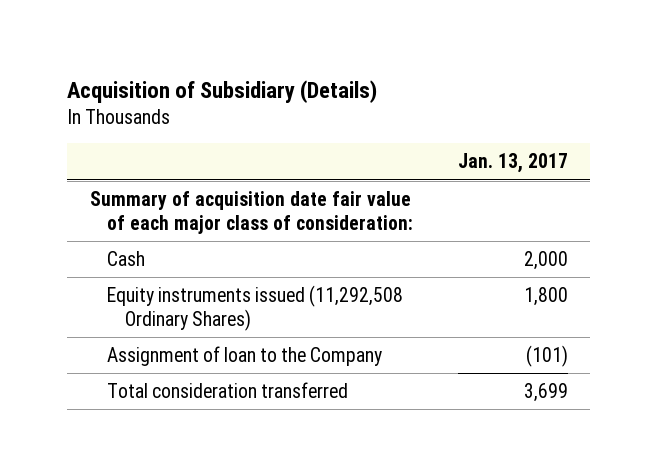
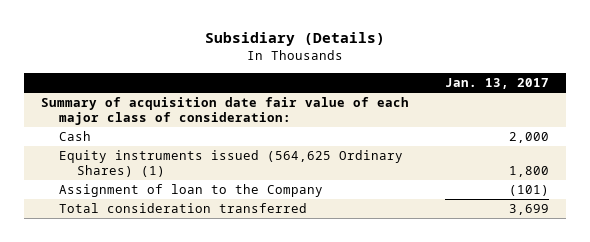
- Acquisition of Subsidiary (Details)
+ Subsidiary (Details)
- Equity instruments issued (11,292,508 Ordinary Shares) | 1,800
+ Equity instruments issued (564,625 Ordinary Shares) (1) | 1,800

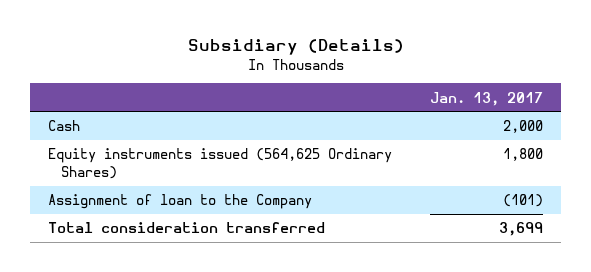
- Summary of acquisition date fair value of each major class of consideration:
- Equity instruments issued (564,625 Ordinary Shares) (1) | 1,800
+ Equity instruments issued (564,625 Ordinary Shares) | 1,800

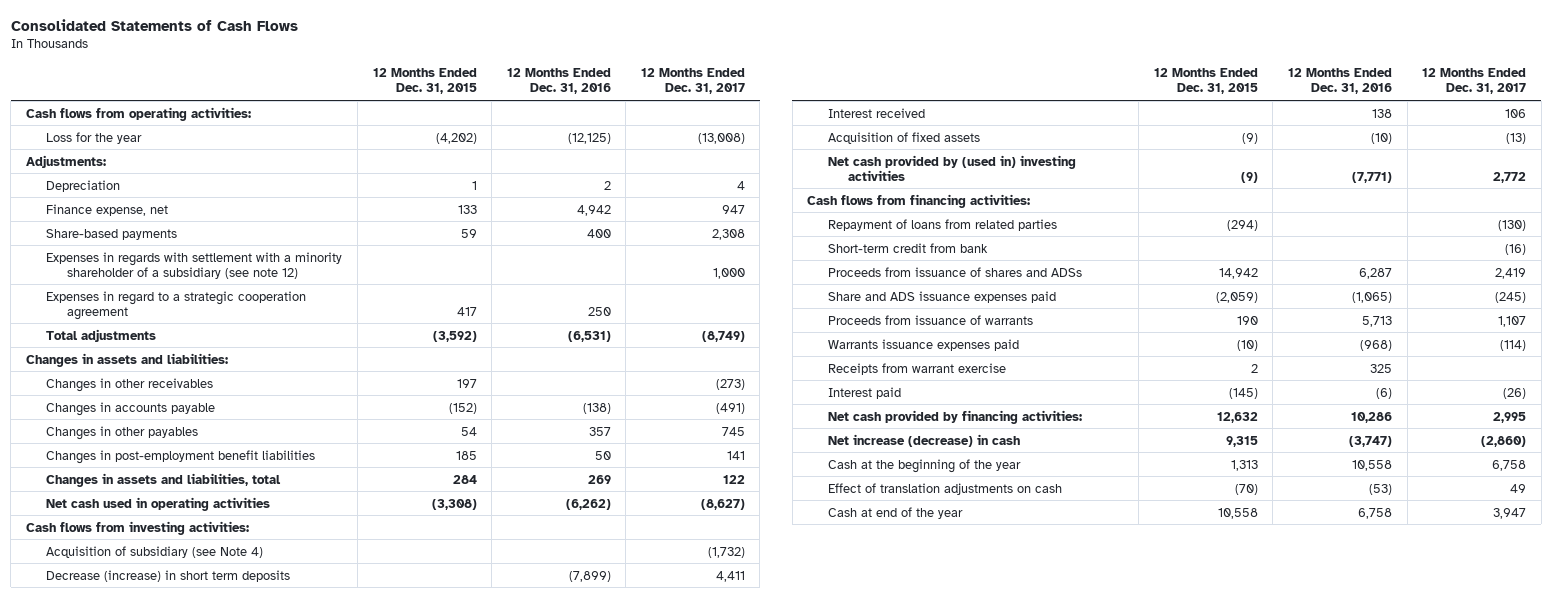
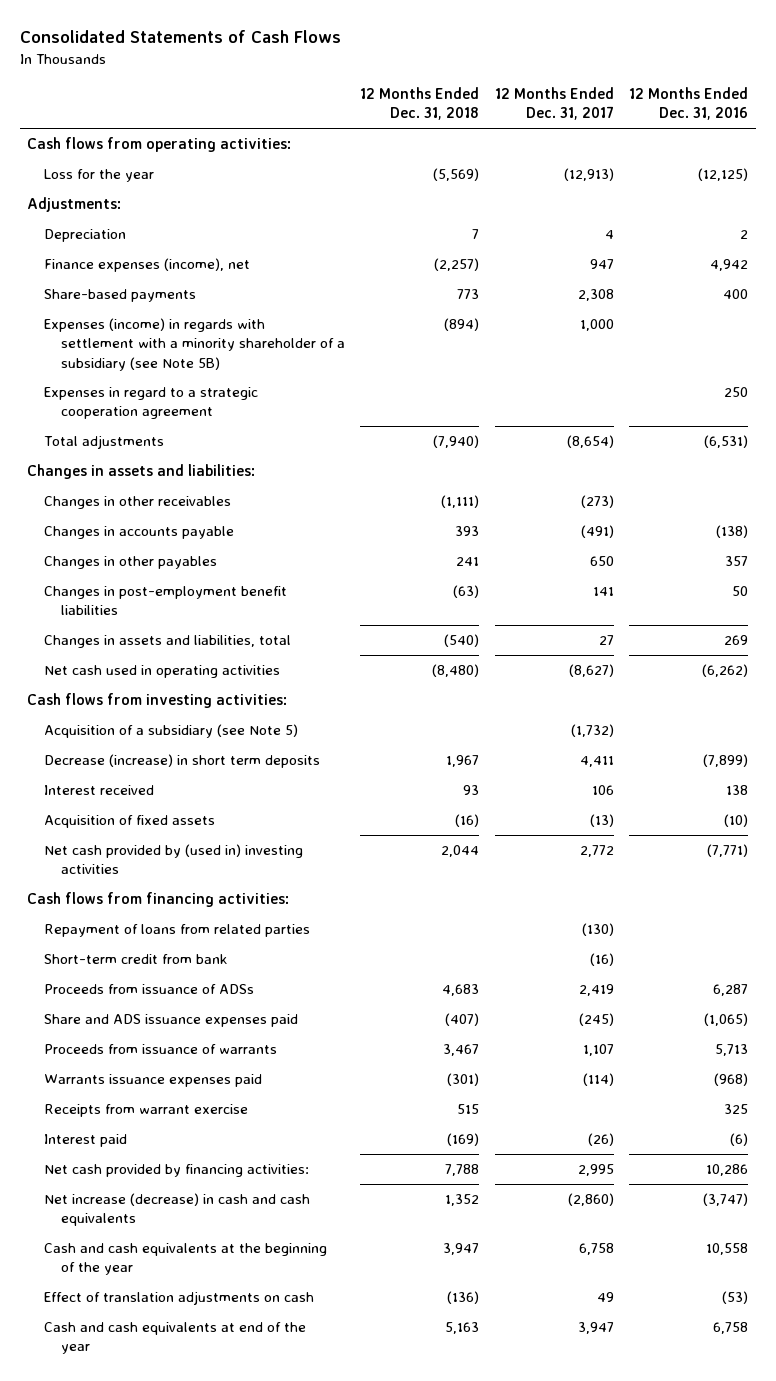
- | 12 Months Ended Dec. 31, 2015 | 12 Months Ended Dec. 31, 2016 | 12 Months Ended Dec. 31, 2017
+ | 12 Months Ended Dec. 31, 2018 | 12 Months Ended Dec. 31, 2017 | 12 Months Ended Dec. 31, 2016
- Loss for the year | (4,202) | (12,125) | (13,008)
+ Loss for the year | (5,569) | (12,913) | (12,125)
- Finance expense, net | 133 | 4,942 | 947
+ Finance expenses (income), net | (2,257) | 947 | 4,942
- Expenses in regards with settlement with a minority shareholder of a subsidiary (see note 12) | | | 1,000
+ Expenses (income) in regards with settlement with a minority shareholder of a subsidiary (see Note 5B) | (894) | 1,000 |
- Total adjustments | (3,592) | (6,531) | (8,749)
+ Total adjustments | (7,940) | (8,654) | (6,531)
- Changes in other payables | 54 | 357 | 745
+ Changes in other payables | 241 | 650 | 357
- Changes in assets and liabilities, total | 284 | 269 | 122
+ Changes in assets and liabilities, total | (540) | 27 | 269
- Acquisition of subsidiary (see Note 4) | | | (1,732)
+ Acquisition of a subsidiary (see Note 5) | | (1,732) |
- Proceeds from issuance of shares and ADSs | 14,942 | 6,287 | 2,419
+ Proceeds from issuance of ADSs | 4,683 | 2,419 | 6,287
- Net increase (decrease) in cash | 9,315 | (3,747) | (2,860)
- Cash at the beginning of the year | 1,313 | 10,558 | 6,758
+ Net increase (decrease) in cash and cash equivalents | 1,352 | (2,860) | (3,747)
+ Cash and cash equivalents at the beginning of the year | 3,947 | 6,758 | 10,558
- Cash at end of the year | 10,558 | 6,758 | 3,947
+ Cash and cash equivalents at end of the year | 5,163 | 3,947 | 6,758

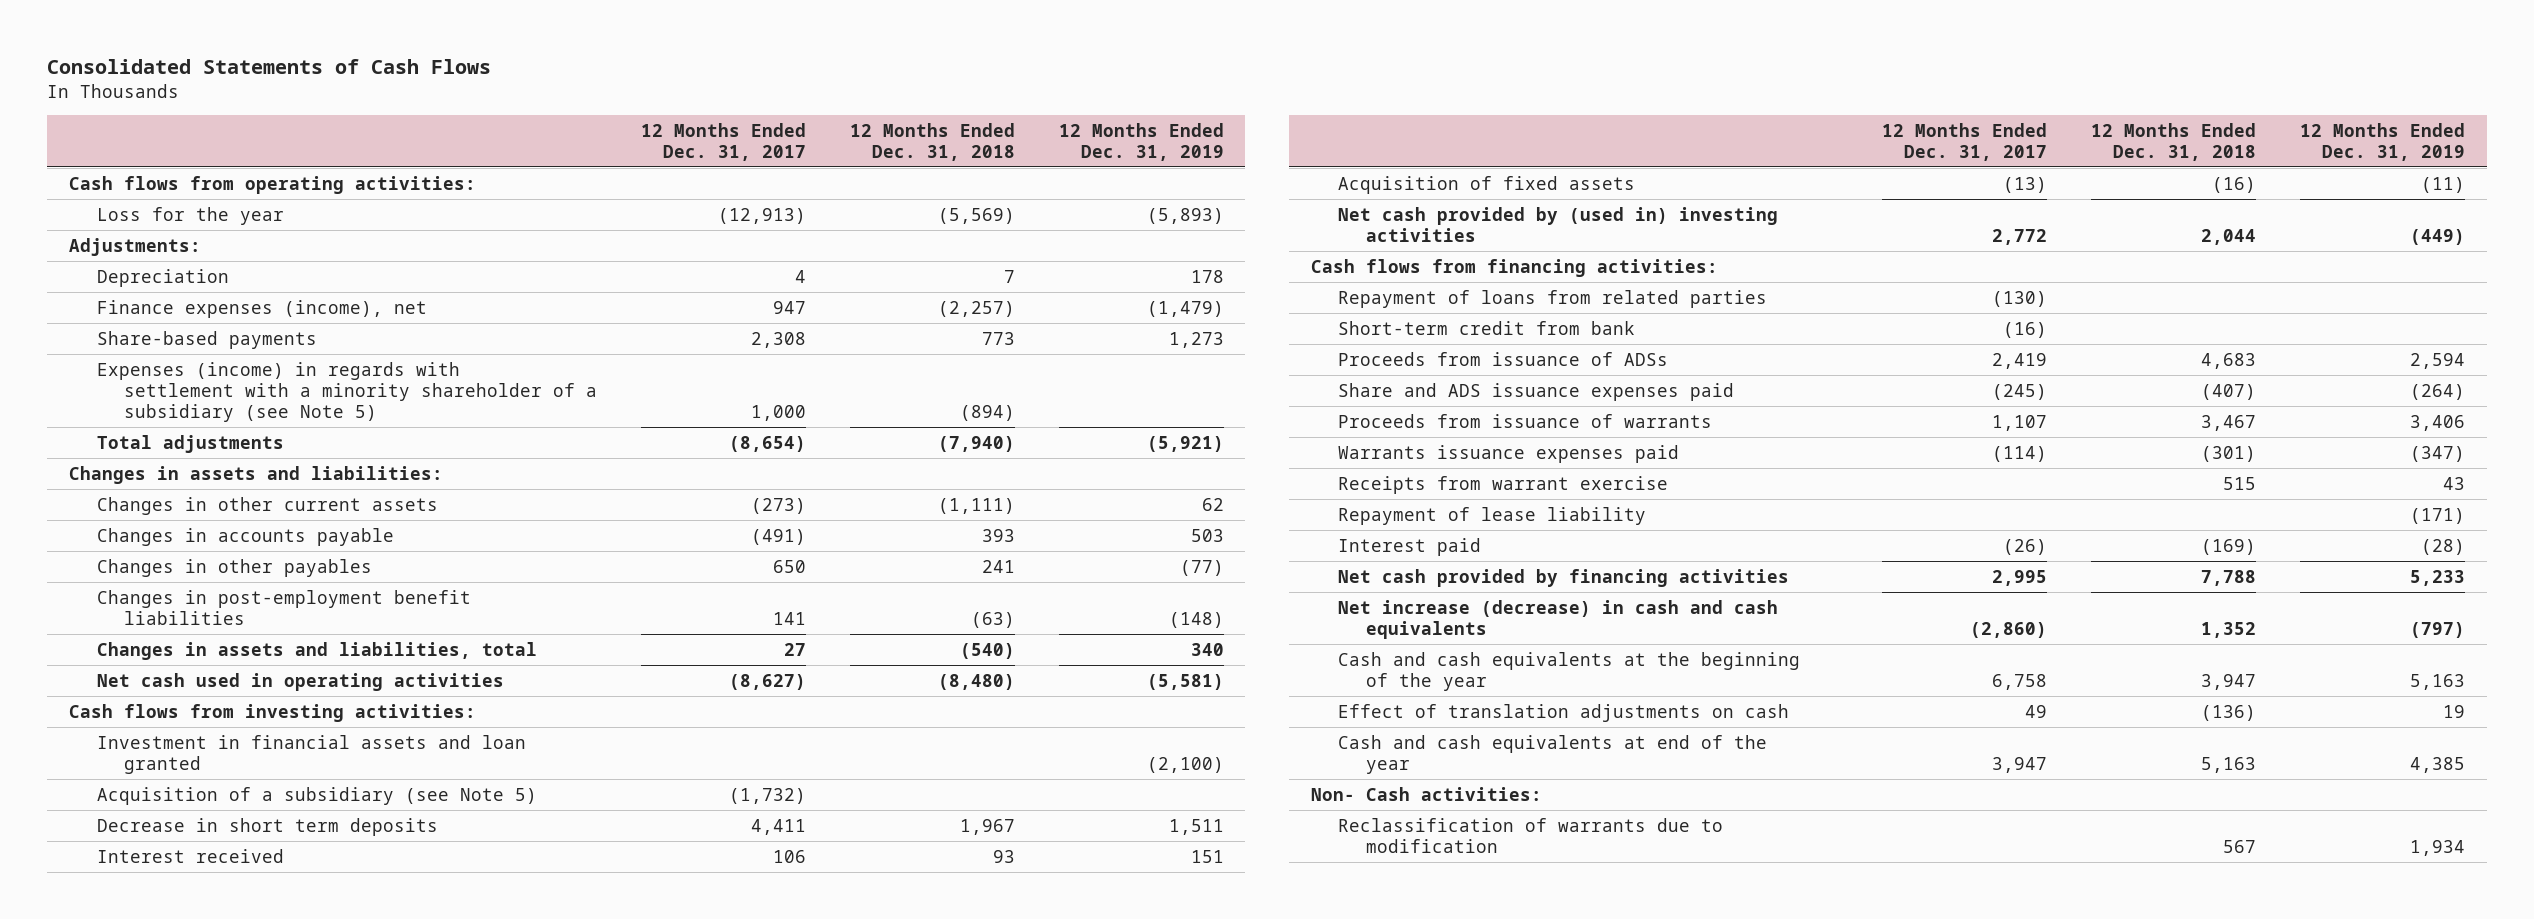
- | 12 Months Ended Dec. 31, 2018 | 12 Months Ended Dec. 31, 2017 | 12 Months Ended Dec. 31, 2016
+ | 12 Months Ended Dec. 31, 2017 | 12 Months Ended Dec. 31, 2018 | 12 Months Ended Dec. 31, 2019
- Expenses (income) in regards with settlement with a minority shareholder of a subsidiary (see Note 5B) | (894) | 1,000 |
- Expenses in regard to a strategic cooperation agreement | | | 250
+ Expenses (income) in regards with settlement with a minority shareholder of a subsidiary (see Note 5) | 1,000 | (894) |
- Changes in other receivables | (1,111) | (273) |
+ Changes in other current assets | (273) | (1,111) | 62
+ Investment in financial assets and loan granted | | | (2,100)
- Decrease (increase) in short term deposits | 1,967 | 4,411 | (7,899)
+ Decrease in short term deposits | 4,411 | 1,967 | 1,511
+ Repayment of lease liability | | | (171)
- Net cash provided by financing activities: | 7,788 | 2,995 | 10,286
+ Net cash provided by financing activities | 2,995 | 7,788 | 5,233
+ Non- Cash activities:
+ Reclassification of warrants due to modification | | 567 | 1,934

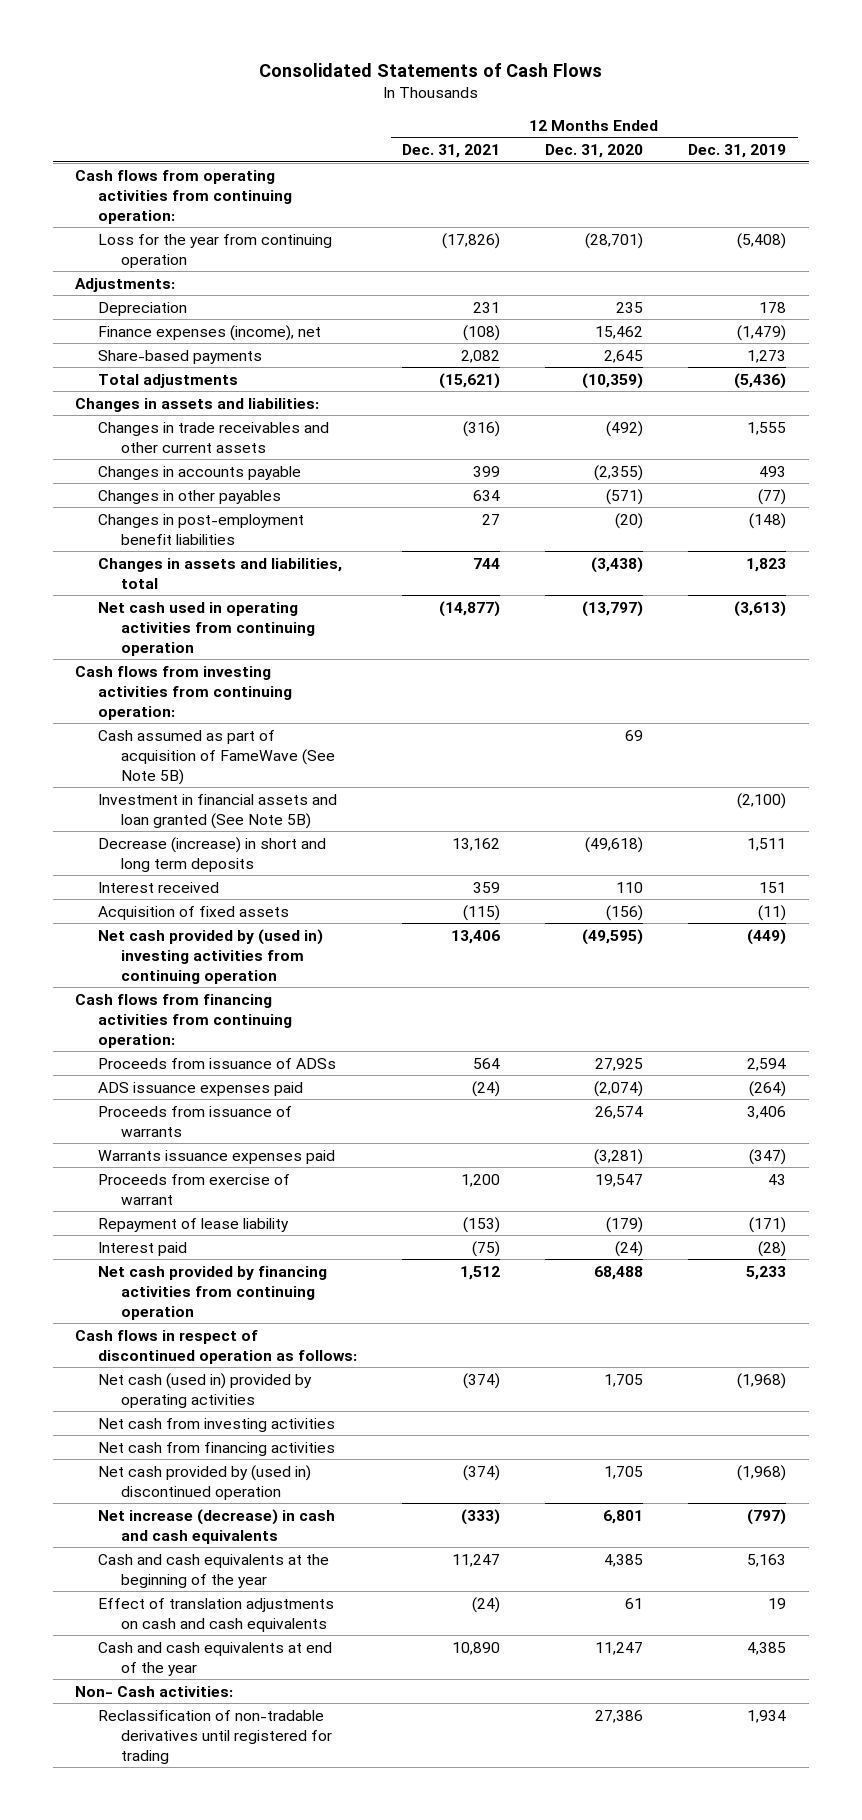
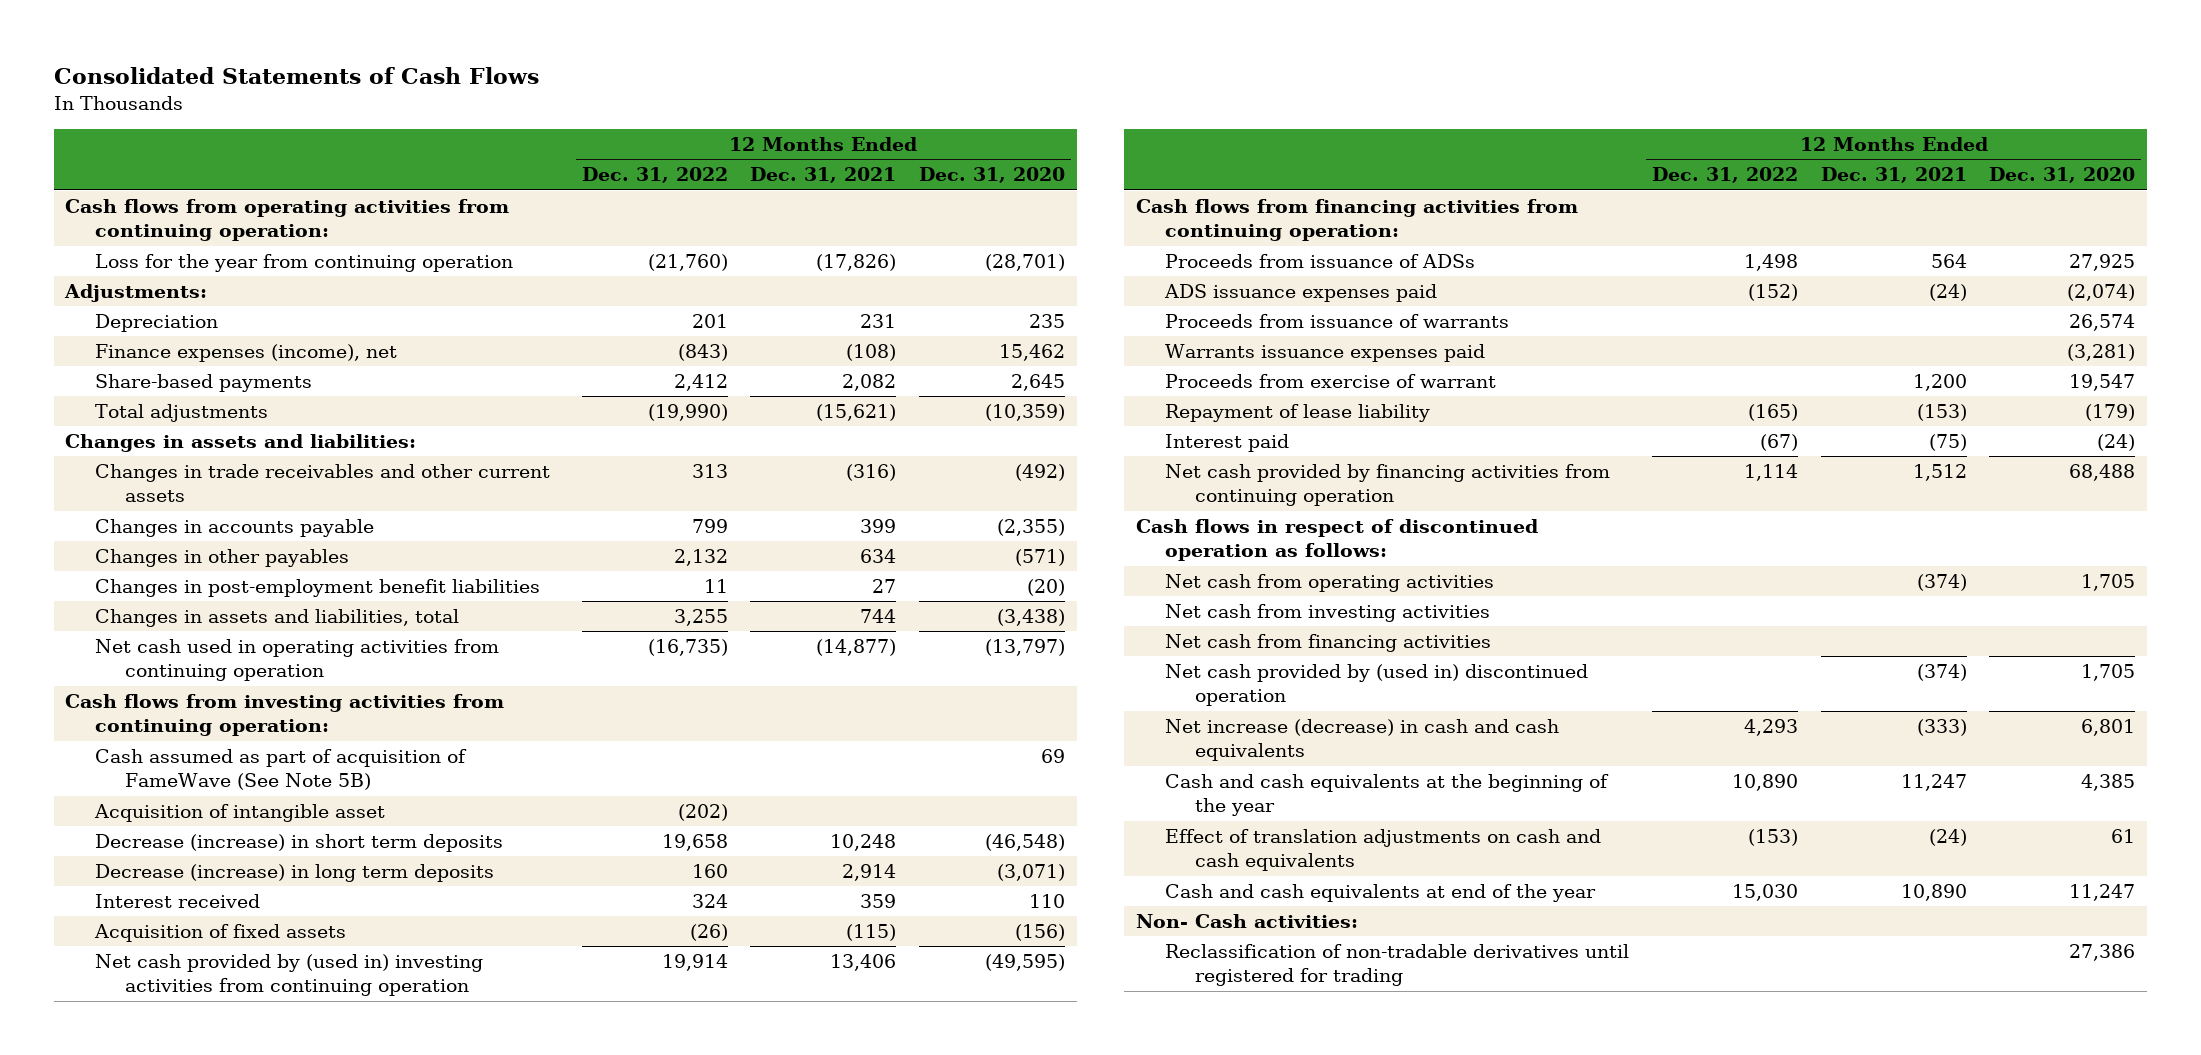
- | 12 Months Ended Dec. 31, 2021 | 12 Months Ended Dec. 31, 2020 | 12 Months Ended Dec. 31, 2019
+ | 12 Months Ended Dec. 31, 2022 | 12 Months Ended Dec. 31, 2021 | 12 Months Ended Dec. 31, 2020
- Investment in financial assets and loan granted (See Note 5B) | | | (2,100)
- Decrease (increase) in short and long term deposits | 13,162 | (49,618) | 1,511
+ Acquisition of intangible asset | (202) | |
+ Decrease (increase) in short term deposits | 19,658 | 10,248 | (46,548)
+ Decrease (increase) in long term deposits | 160 | 2,914 | (3,071)
- Net cash (used in) provided by operating activities | (374) | 1,705 | (1,968)
+ Net cash from operating activities | | (374) | 1,705

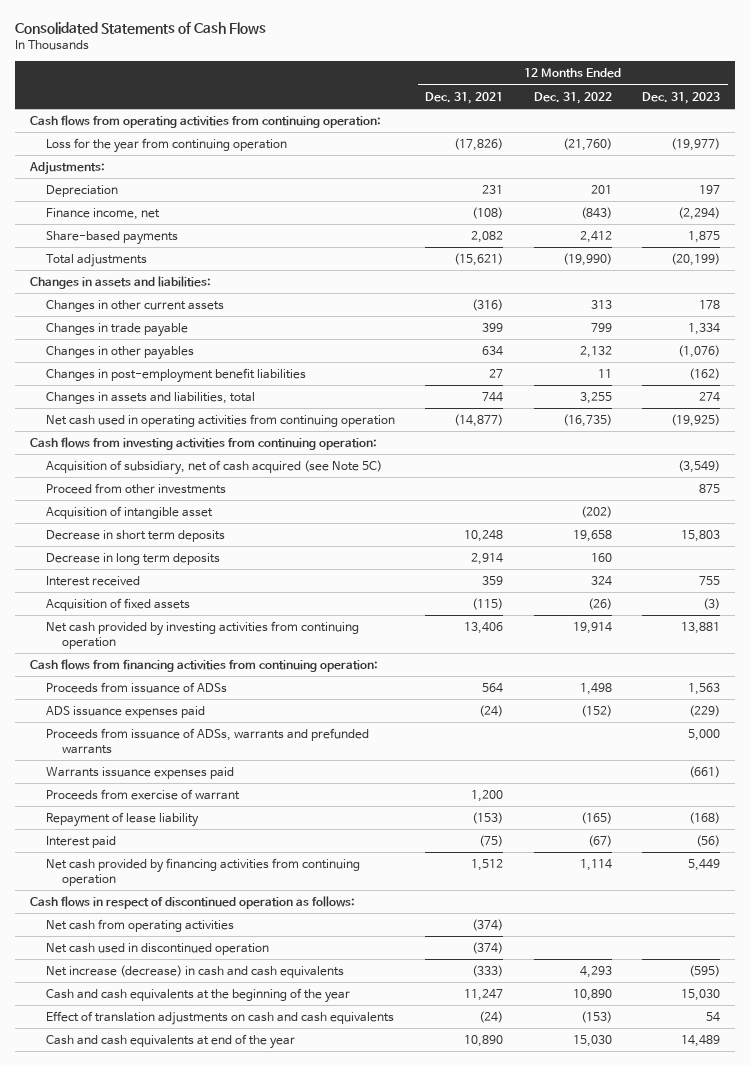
- | 12 Months Ended Dec. 31, 2022 | 12 Months Ended Dec. 31, 2021 | 12 Months Ended Dec. 31, 2020
+ | 12 Months Ended Dec. 31, 2021 | 12 Months Ended Dec. 31, 2022 | 12 Months Ended Dec. 31, 2023
- Finance expenses (income), net | (843) | (108) | 15,462
+ Finance income, net | (108) | (843) | (2,294)
- Changes in trade receivables and other current assets | 313 | (316) | (492)
- Changes in accounts payable | 799 | 399 | (2,355)
+ Changes in other current assets | (316) | 313 | 178
+ Changes in trade payable | 399 | 799 | 1,334
- Cash assumed as part of acquisition of FameWave (See Note 5B) | | | 69
+ Acquisition of subsidiary, net of cash acquired (see Note 5C) | | | (3,549)
+ Proceed from other investments | | | 875
- Decrease (increase) in short term deposits | 19,658 | 10,248 | (46,548)
- Decrease (increase) in long term deposits | 160 | 2,914 | (3,071)
+ Decrease in short term deposits | 10,248 | 19,658 | 15,803
+ Decrease in long term deposits | 2,914 | 160 |
- Net cash provided by (used in) investing activities from continuing operation | 19,914 | 13,406 | (49,595)
+ Net cash provided by investing activities from continuing operation | 13,406 | 19,914 | 13,881
- Proceeds from issuance of warrants | | | 26,574
+ Proceeds from issuance of ADSs, warrants and prefunded warrants | | | 5,000
- Net cash from investing activities
- Net cash from financing activities
- Net cash provided by (used in) discontinued operation | | (374) | 1,705
+ Net cash used in discontinued operation | (374) | |
- Non- Cash activities:
- Reclassification of non-tradable derivatives until registered for trading | | | 27,386

